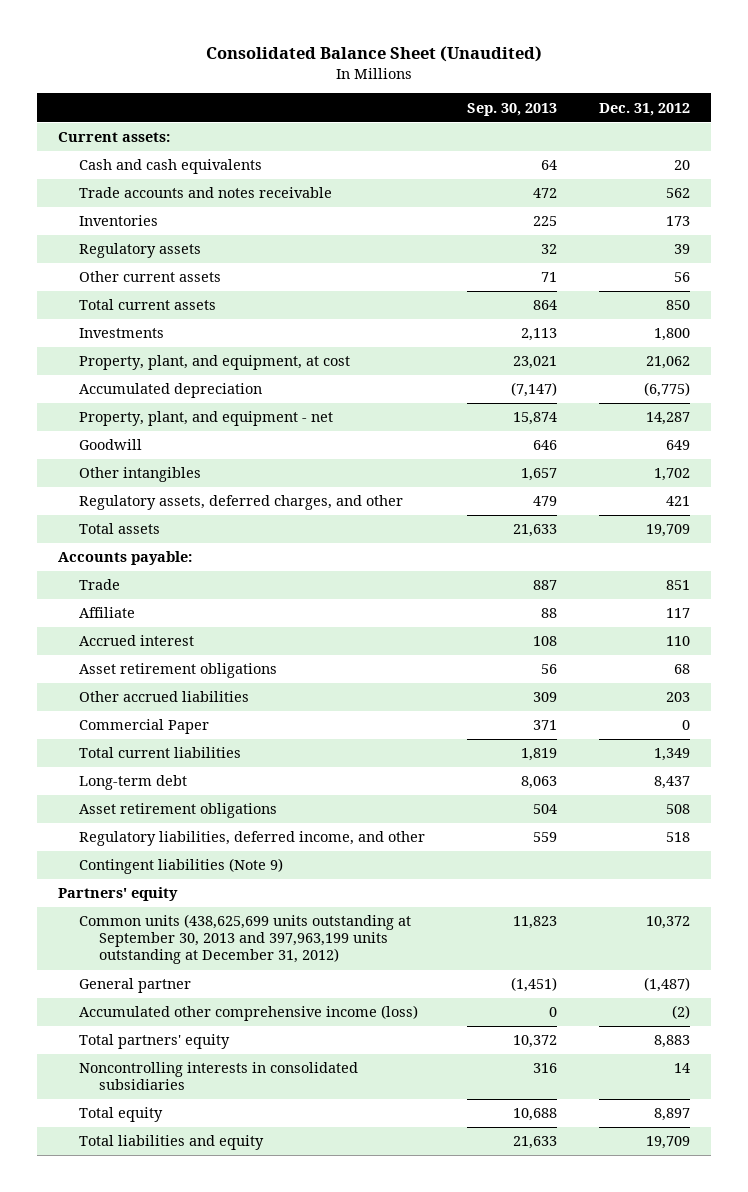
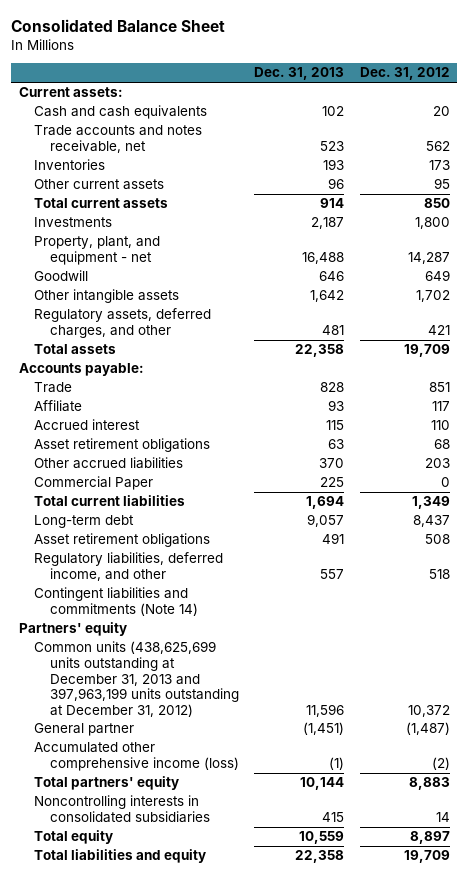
- Consolidated Balance Sheet (Unaudited)
+ Consolidated Balance Sheet
- | Sep. 30, 2013 | Dec. 31, 2012
+ | Dec. 31, 2013 | Dec. 31, 2012
- Trade accounts and notes receivable | 472 | 562
+ Trade accounts and notes receivable, net | 523 | 562
- Regulatory assets | 32 | 39
- Other current assets | 71 | 56
+ Other current assets | 96 | 95
- Property, plant, and equipment, at cost | 23,021 | 21,062
- Accumulated depreciation | (7,147) | (6,775)
- Other intangibles | 1,657 | 1,702
+ Other intangible assets | 1,642 | 1,702
- Contingent liabilities (Note 9)
+ Contingent liabilities and commitments (Note 14)
- Common units (438,625,699 units outstanding at September 30, 2013 and 397,963,199 units outstanding at December 31, 2012) | 11,823 | 10,372
+ Common units (438,625,699 units outstanding at December 31, 2013 and 397,963,199 units outstanding at December 31, 2012) | 11,596 | 10,372

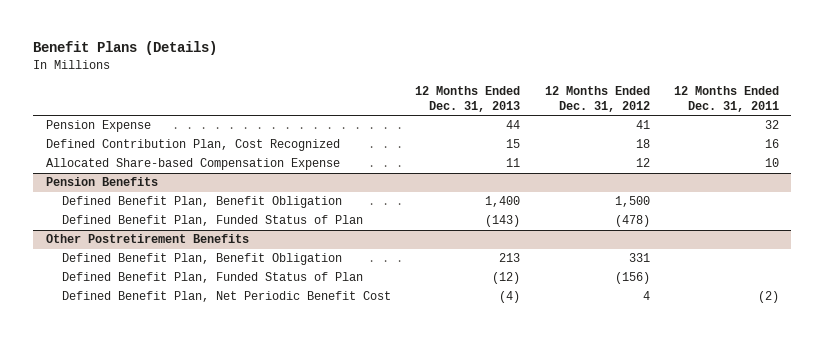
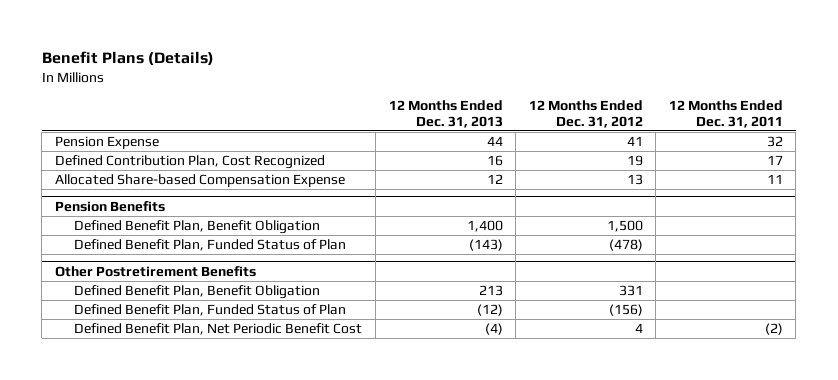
- Defined Contribution Plan, Cost Recognized | 15 | 18 | 16
- Allocated Share-based Compensation Expense | 11 | 12 | 10
+ Defined Contribution Plan, Cost Recognized | 16 | 19 | 17
+ Allocated Share-based Compensation Expense | 12 | 13 | 11

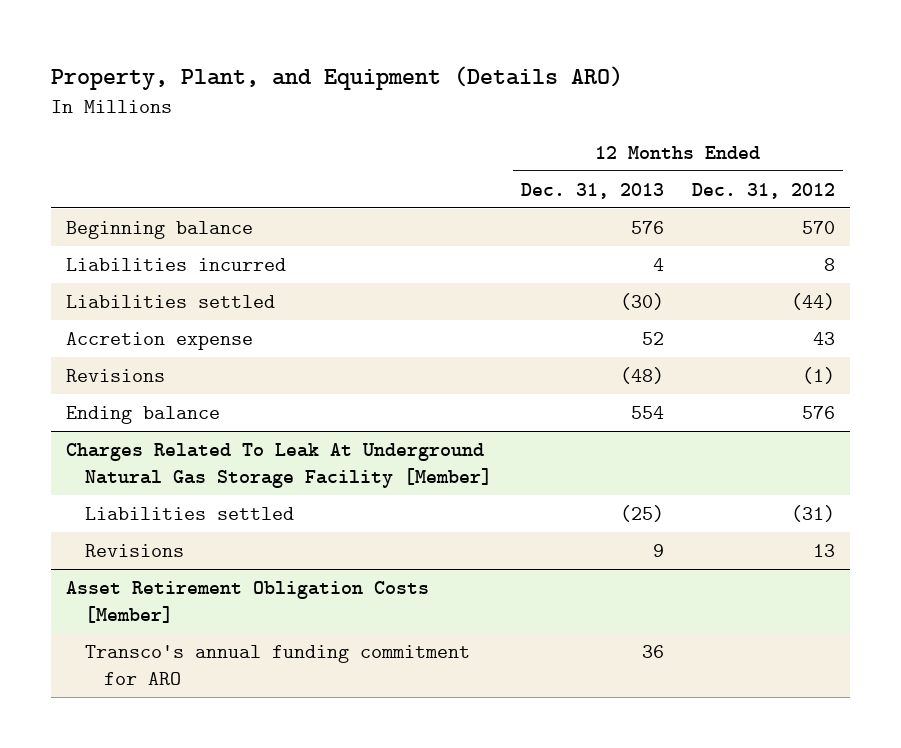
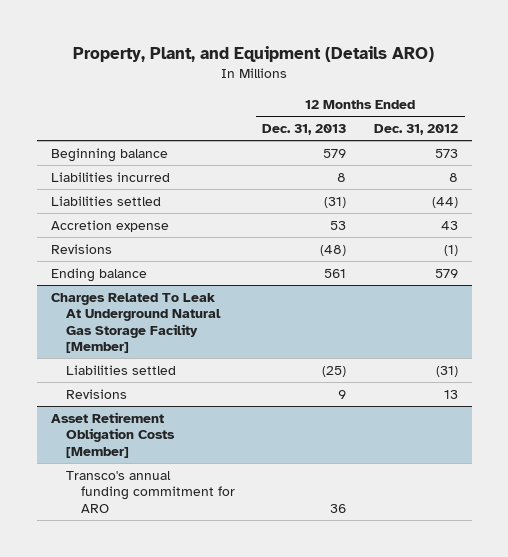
- Beginning balance | 576 | 570
- Liabilities incurred | 4 | 8
- Liabilities settled | (30) | (44)
- Accretion expense | 52 | 43
+ Beginning balance | 579 | 573
+ Liabilities incurred | 8 | 8
+ Liabilities settled | (31) | (44)
+ Accretion expense | 53 | 43
- Ending balance | 554 | 576
+ Ending balance | 561 | 579

